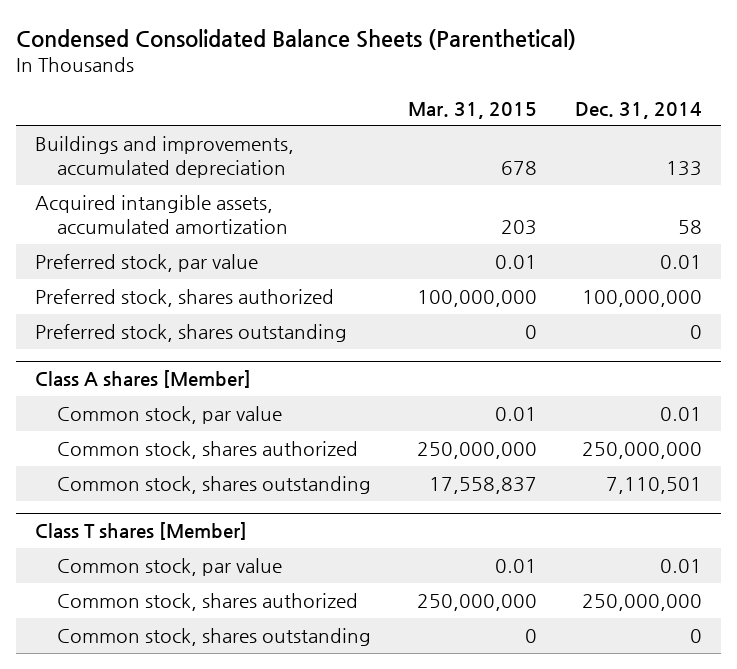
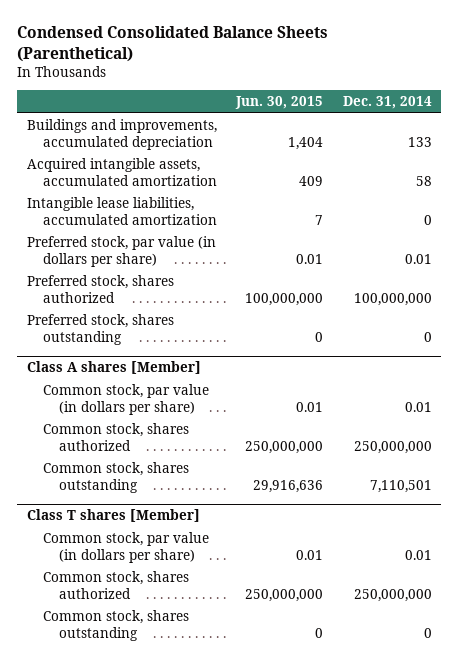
- | Mar. 31, 2015 | Dec. 31, 2014
+ | Jun. 30, 2015 | Dec. 31, 2014
- Preferred stock, par value | 0.01 | 0.01
+ Intangible lease liabilities, accumulated amortization | 7 | 0
+ Preferred stock, par value (in dollars per share) | 0.01 | 0.01
@ Class A shares [Member]
- Common stock, par value | 0.01 | 0.01
+ Common stock, par value (in dollars per share) | 0.01 | 0.01
@ Class T shares [Member]
- Common stock, par value | 0.01 | 0.01
+ Common stock, par value (in dollars per share) | 0.01 | 0.01

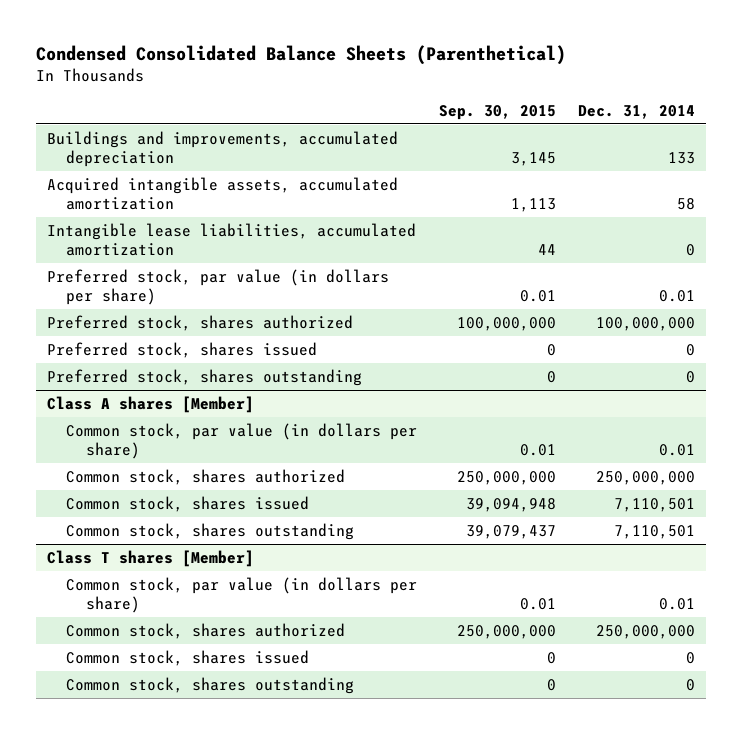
- | Jun. 30, 2015 | Dec. 31, 2014
+ | Sep. 30, 2015 | Dec. 31, 2014
+ Preferred stock, shares issued | 0 | 0
@ Class A shares [Member]
+ Common stock, shares issued | 39,094,948 | 7,110,501
@ Class T shares [Member]
+ Common stock, shares issued | 0 | 0

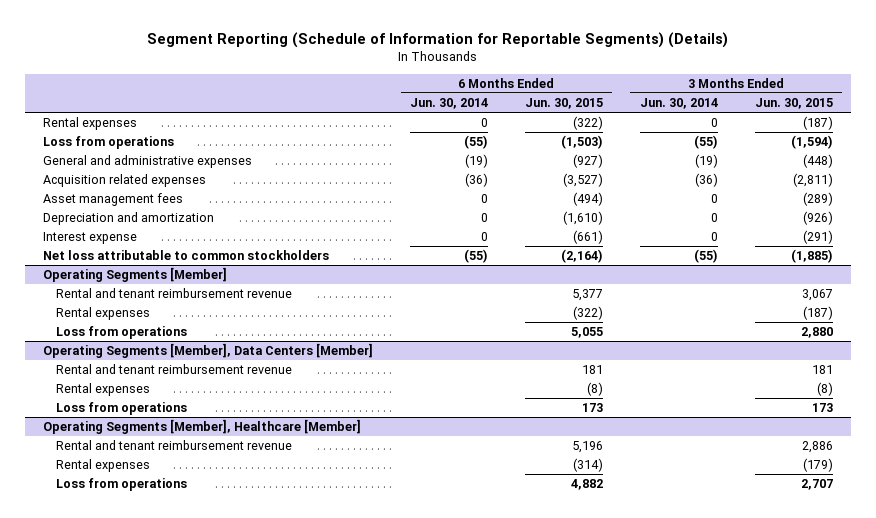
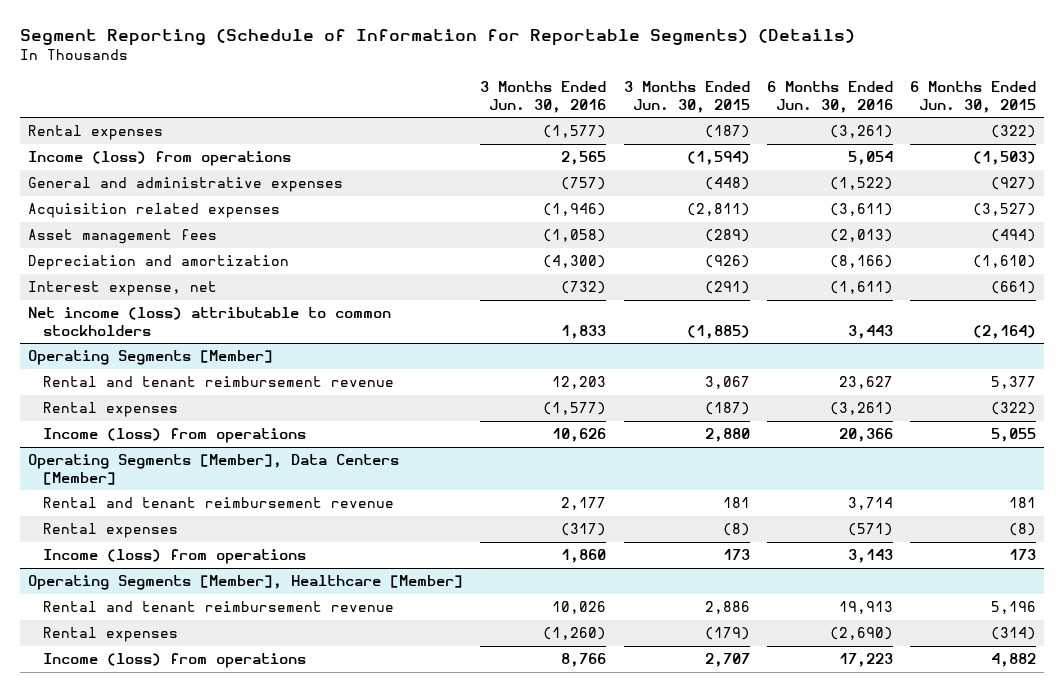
- | 6 Months Ended Jun. 30, 2014 | 6 Months Ended Jun. 30, 2015 | 3 Months Ended Jun. 30, 2014 | 3 Months Ended Jun. 30, 2015
+ | 3 Months Ended Jun. 30, 2016 | 3 Months Ended Jun. 30, 2015 | 6 Months Ended Jun. 30, 2016 | 6 Months Ended Jun. 30, 2015
- Loss from operations | (55) | (1,503) | (55) | (1,594)
+ Income (loss) from operations | 2,565 | (1,594) | 5,054 | (1,503)
- Interest expense | 0 | (661) | 0 | (291)
- Net loss attributable to common stockholders | (55) | (2,164) | (55) | (1,885)
+ Interest expense, net | (732) | (291) | (1,611) | (661)
+ Net income (loss) attributable to common stockholders | 1,833 | (1,885) | 3,443 | (2,164)
@ Operating Segments [Member]
- Loss from operations | | 5,055 | | 2,880
+ Income (loss) from operations | 10,626 | 2,880 | 20,366 | 5,055
@ Operating Segments [Member], Data Centers [Member]
- Loss from operations | | 173 | | 173
+ Income (loss) from operations | 1,860 | 173 | 3,143 | 173
@ Operating Segments [Member], Healthcare [Member]
- Loss from operations | | 4,882 | | 2,707
+ Income (loss) from operations | 8,766 | 2,707 | 17,223 | 4,882

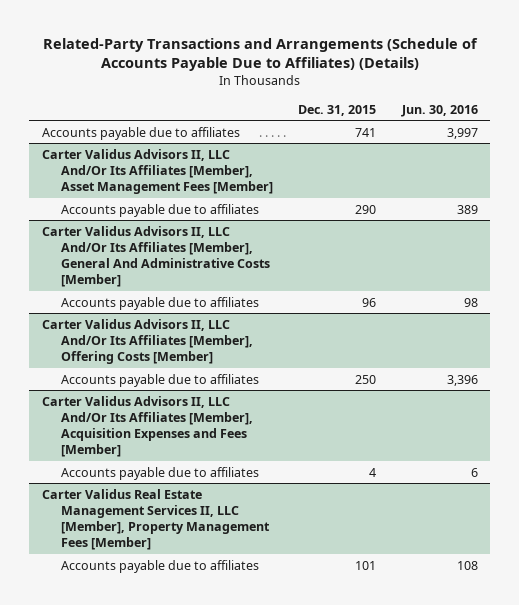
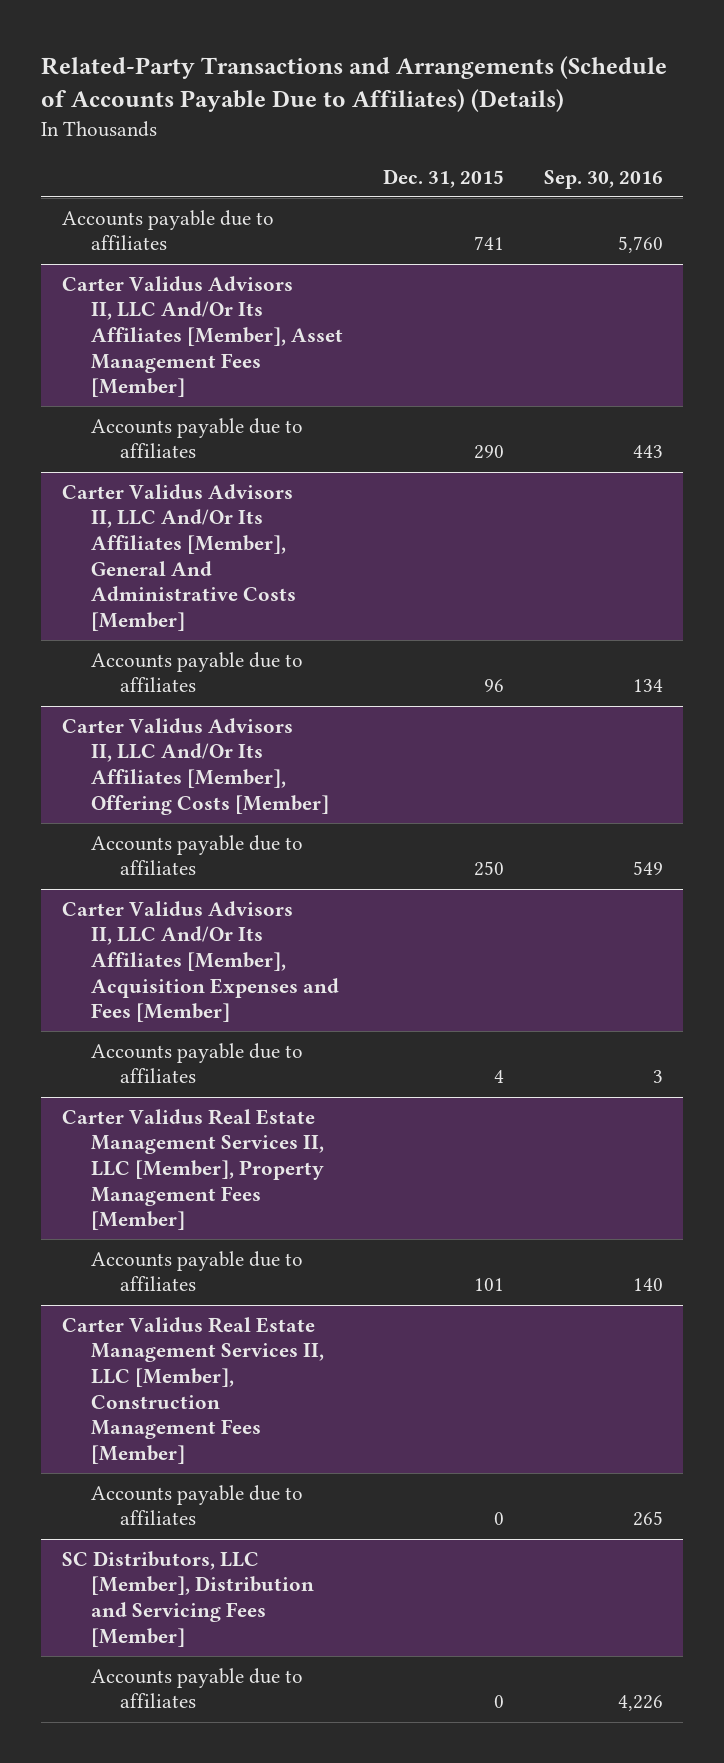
- | Dec. 31, 2015 | Jun. 30, 2016
+ | Dec. 31, 2015 | Sep. 30, 2016
+ Carter Validus Real Estate Management Services II, LLC [Member], Construction Management Fees [Member]
+ Accounts payable due to affiliates | 0 | 265
+ SC Distributors, LLC [Member], Distribution and Servicing Fees [Member]
+ Accounts payable due to affiliates | 0 | 4,226

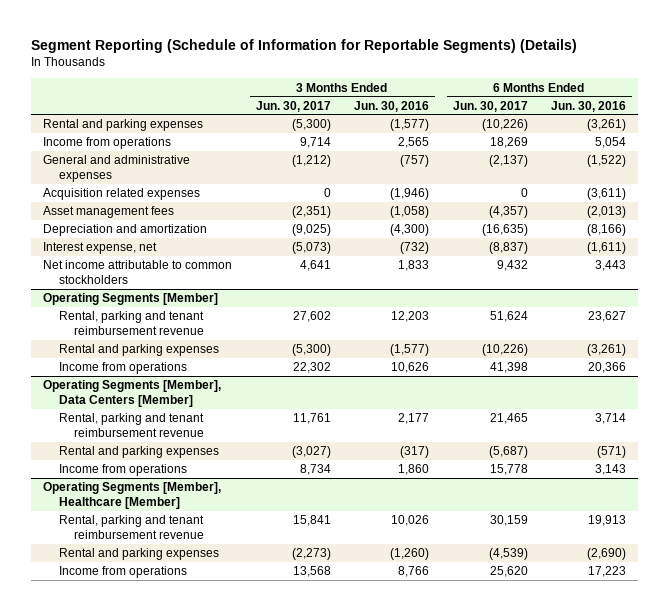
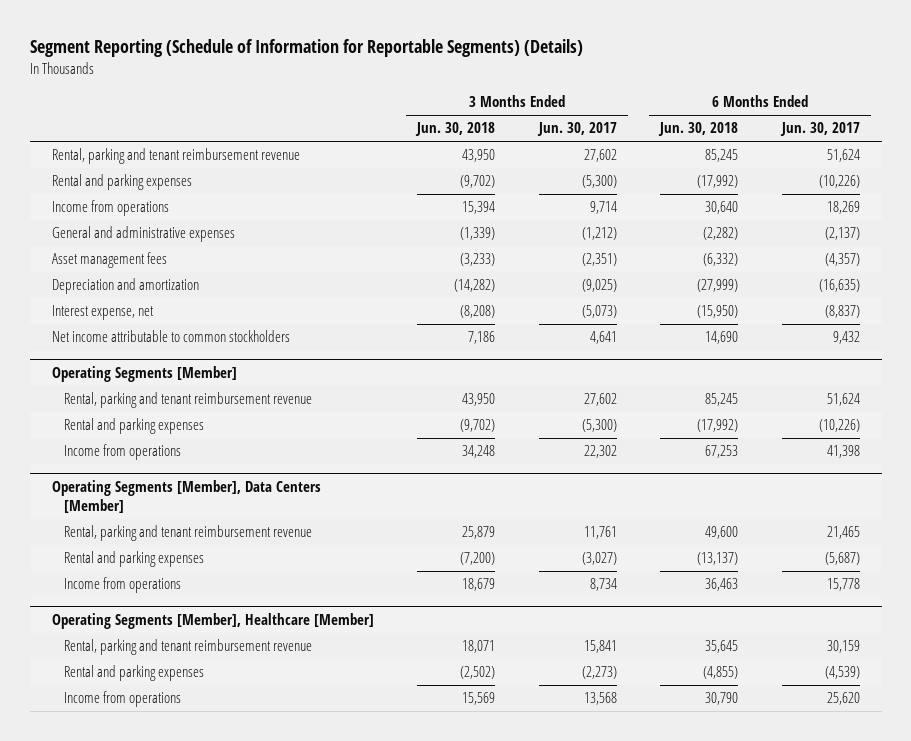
- | 3 Months Ended Jun. 30, 2017 | 3 Months Ended Jun. 30, 2016 | 6 Months Ended Jun. 30, 2017 | 6 Months Ended Jun. 30, 2016
+ | 3 Months Ended Jun. 30, 2018 | 3 Months Ended Jun. 30, 2017 | 6 Months Ended Jun. 30, 2018 | 6 Months Ended Jun. 30, 2017
+ Rental, parking and tenant reimbursement revenue | 43,950 | 27,602 | 85,245 | 51,624
- Acquisition related expenses | 0 | (1,946) | 0 | (3,611)

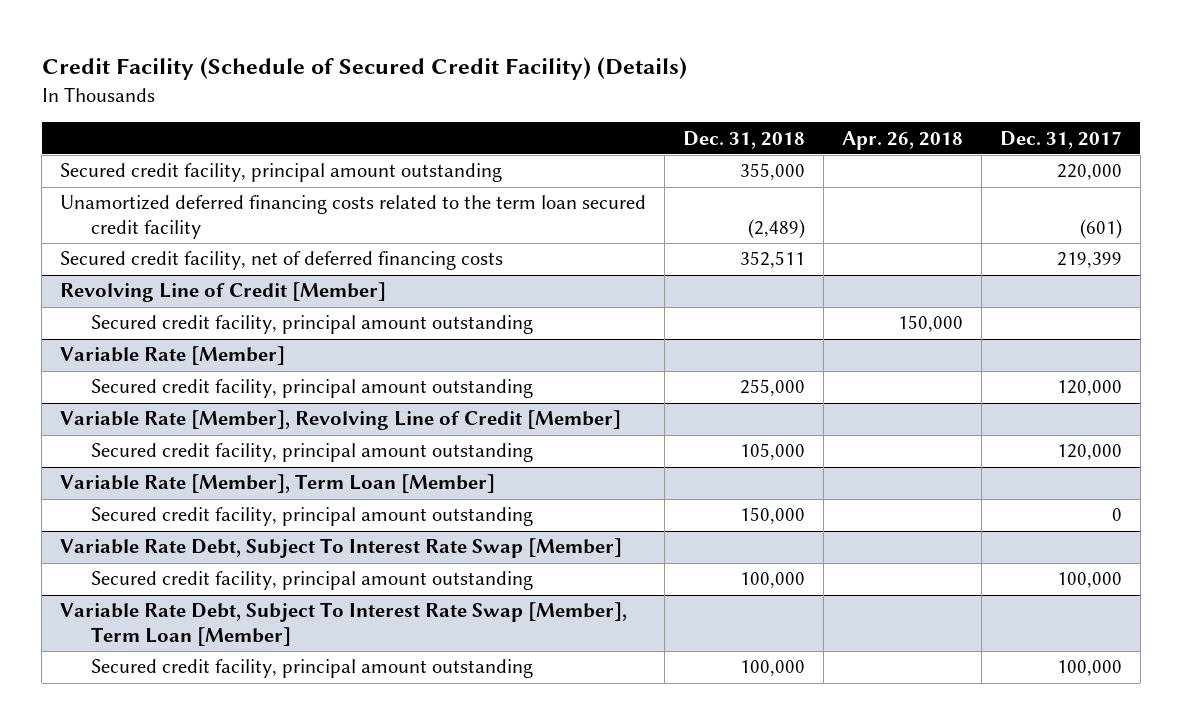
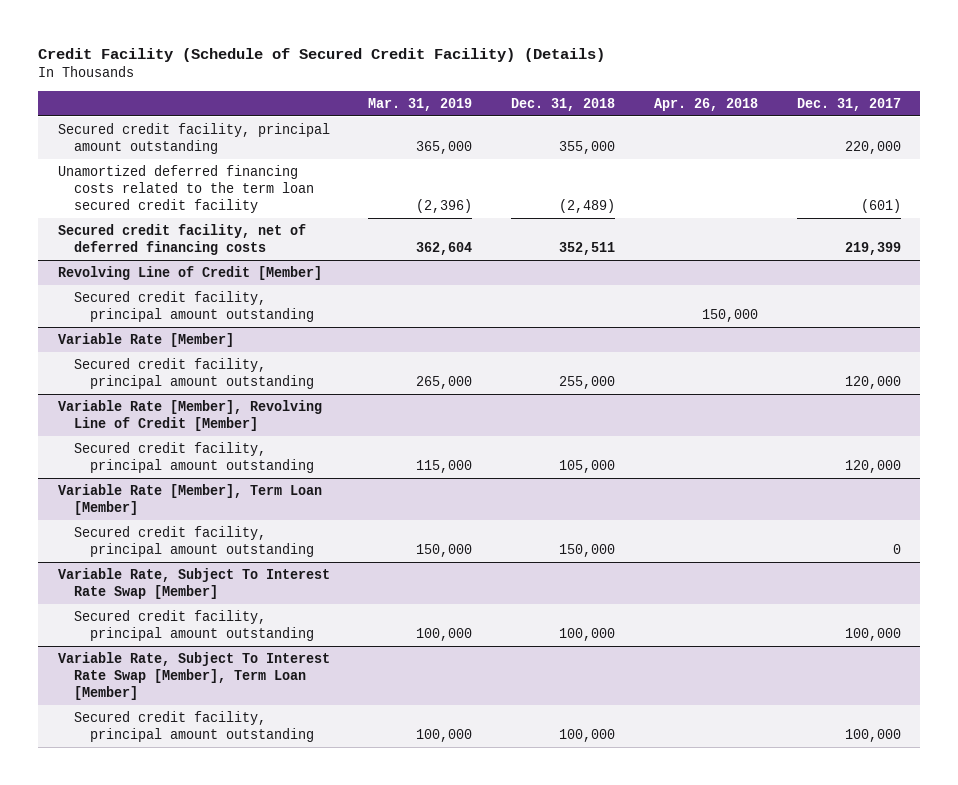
- | Dec. 31, 2018 | Apr. 26, 2018 | Dec. 31, 2017
+ | Mar. 31, 2019 | Dec. 31, 2018 | Apr. 26, 2018 | Dec. 31, 2017
- Variable Rate Debt, Subject To Interest Rate Swap [Member]
+ Variable Rate, Subject To Interest Rate Swap [Member]
- Variable Rate Debt, Subject To Interest Rate Swap [Member], Term Loan [Member]
+ Variable Rate, Subject To Interest Rate Swap [Member], Term Loan [Member]

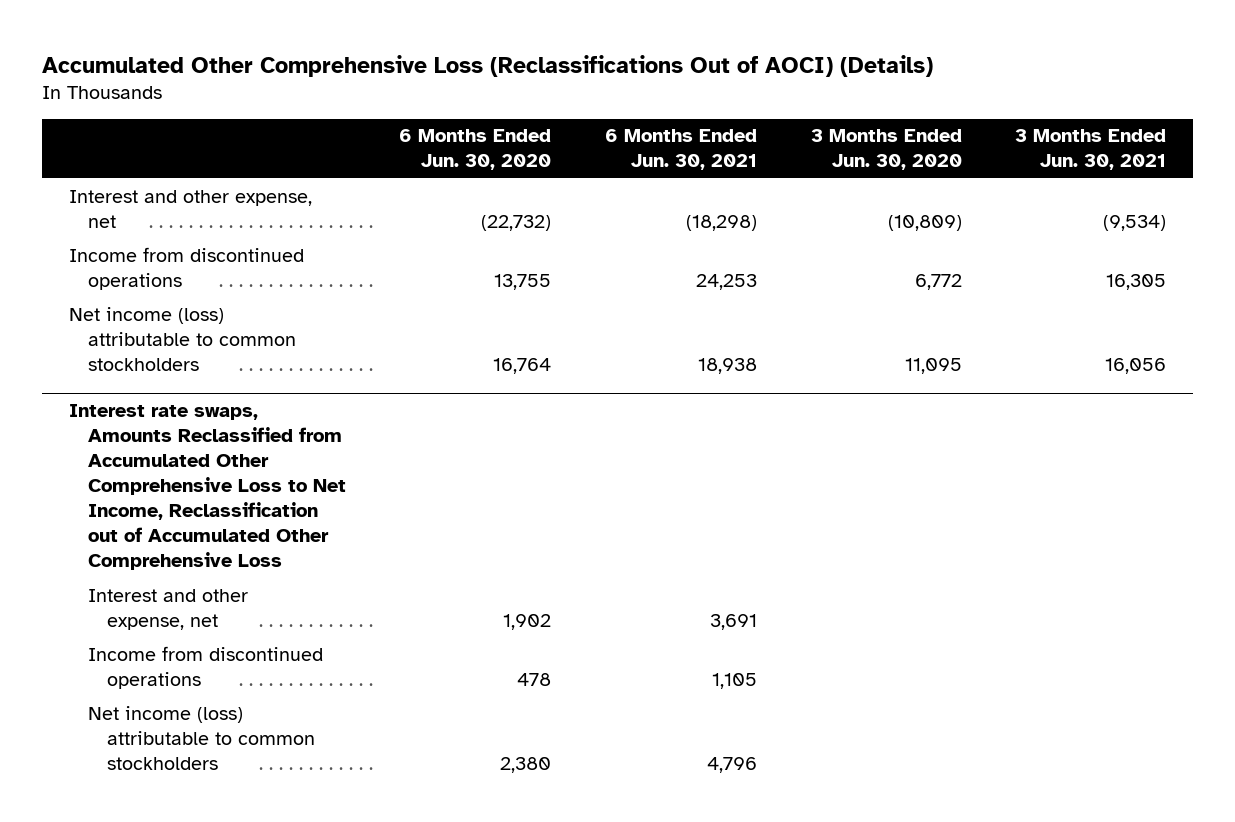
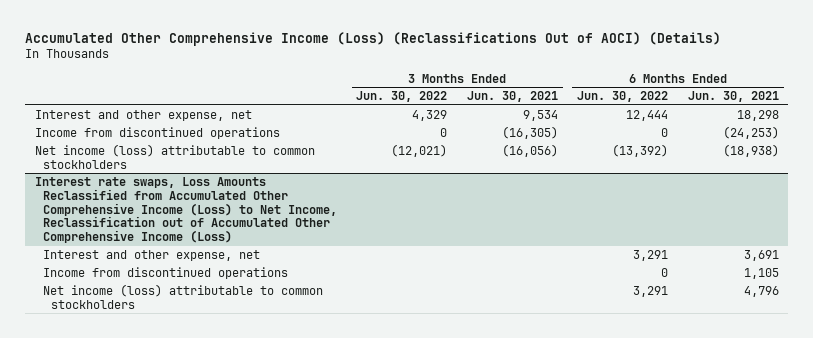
- Accumulated Other Comprehensive Loss (Reclassifications Out of AOCI) (Details)
+ Accumulated Other Comprehensive Income (Loss) (Reclassifications Out of AOCI) (Details)
- | 6 Months Ended Jun. 30, 2020 | 6 Months Ended Jun. 30, 2021 | 3 Months Ended Jun. 30, 2020 | 3 Months Ended Jun. 30, 2021
+ | 3 Months Ended Jun. 30, 2022 | 3 Months Ended Jun. 30, 2021 | 6 Months Ended Jun. 30, 2022 | 6 Months Ended Jun. 30, 2021
- Interest and other expense, net | (22,732) | (18,298) | (10,809) | (9,534)
- Income from discontinued operations | 13,755 | 24,253 | 6,772 | 16,305
- Net income (loss) attributable to common stockholders | 16,764 | 18,938 | 11,095 | 16,056
- Interest rate swaps, Amounts Reclassified from Accumulated Other Comprehensive Loss to Net Income, Reclassification out of Accumulated Other Comprehensive Loss
+ Interest and other expense, net | 4,329 | 9,534 | 12,444 | 18,298
+ Income from discontinued operations | 0 | (16,305) | 0 | (24,253)
+ Net income (loss) attributable to common stockholders | (12,021) | (16,056) | (13,392) | (18,938)
+ Interest rate swaps, Loss Amounts Reclassified from Accumulated Other Comprehensive Income (Loss) to Net Income, Reclassification out of Accumulated Other Comprehensive Income (Loss)

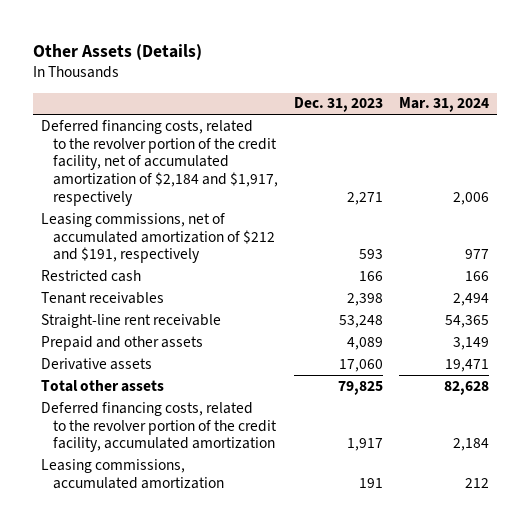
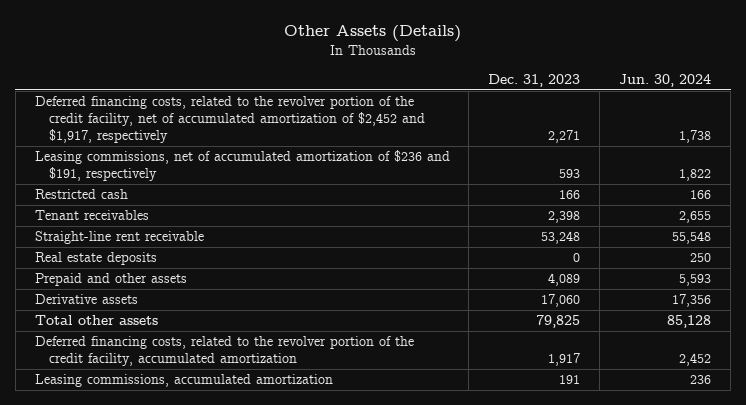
- | Dec. 31, 2023 | Mar. 31, 2024
+ | Dec. 31, 2023 | Jun. 30, 2024
- Deferred financing costs, related to the revolver portion of the credit facility, net of accumulated amortization of $2,184 and $1,917, respectively | 2,271 | 2,006
- Leasing commissions, net of accumulated amortization of $212 and $191, respectively | 593 | 977
+ Deferred financing costs, related to the revolver portion of the credit facility, net of accumulated amortization of $2,452 and $1,917, respectively | 2,271 | 1,738
+ Leasing commissions, net of accumulated amortization of $236 and $191, respectively | 593 | 1,822
+ Real estate deposits | 0 | 250

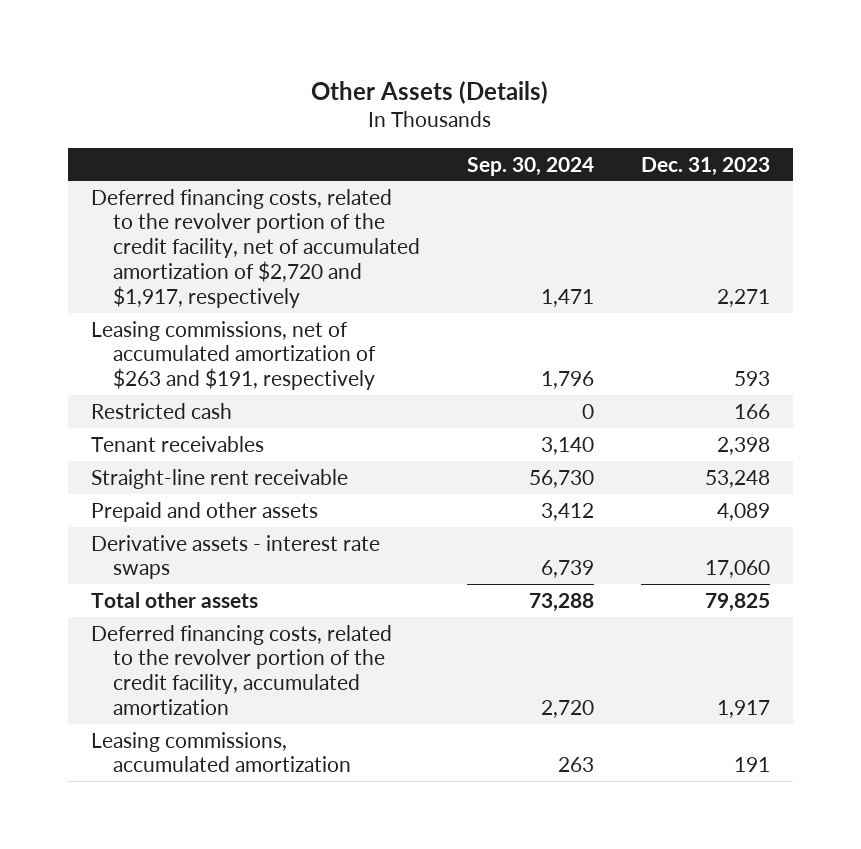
- | Dec. 31, 2023 | Jun. 30, 2024
+ | Sep. 30, 2024 | Dec. 31, 2023
- Deferred financing costs, related to the revolver portion of the credit facility, net of accumulated amortization of $2,452 and $1,917, respectively | 2,271 | 1,738
- Leasing commissions, net of accumulated amortization of $236 and $191, respectively | 593 | 1,822
+ Deferred financing costs, related to the revolver portion of the credit facility, net of accumulated amortization of $2,720 and $1,917, respectively | 1,471 | 2,271
+ Leasing commissions, net of accumulated amortization of $263 and $191, respectively | 1,796 | 593
- Real estate deposits | 0 | 250
- Derivative assets | 17,060 | 17,356
+ Derivative assets - interest rate swaps | 6,739 | 17,060

